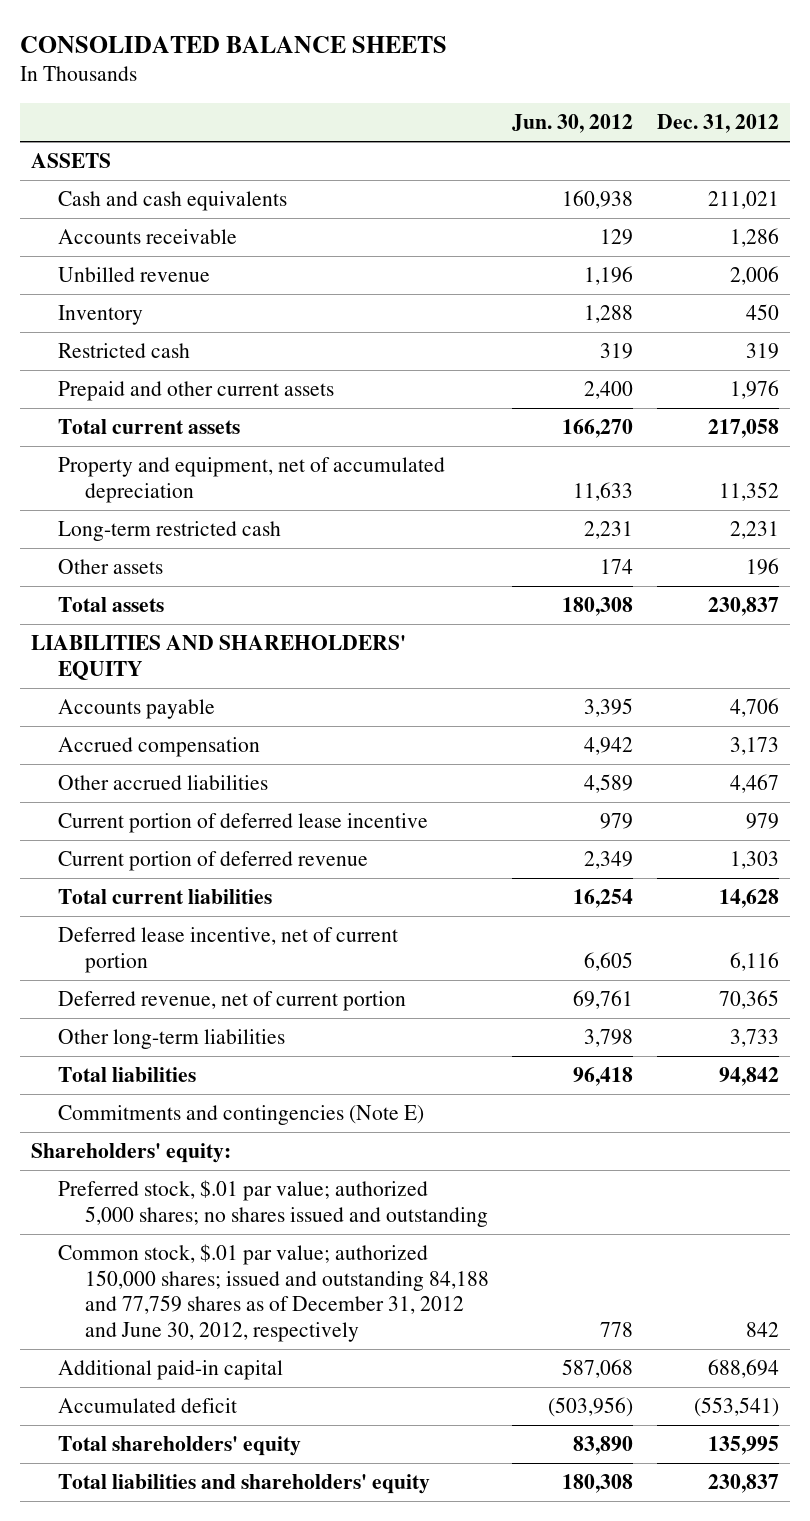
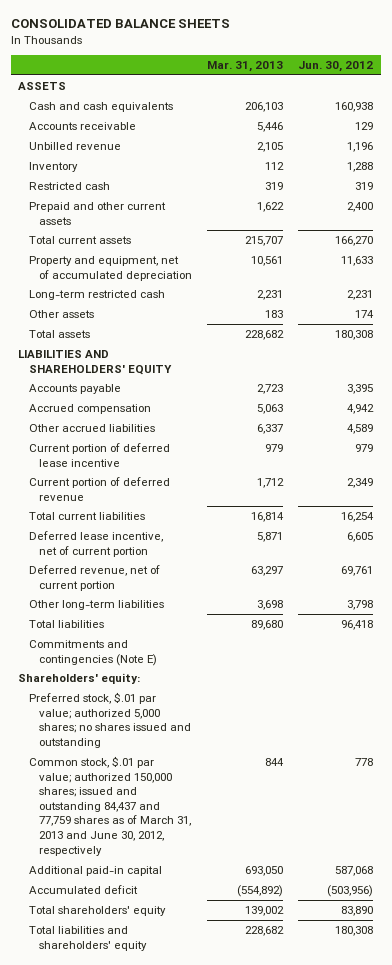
- | Jun. 30, 2012 | Dec. 31, 2012
+ | Mar. 31, 2013 | Jun. 30, 2012
- Common stock, $.01 par value; authorized 150,000 shares; issued and outstanding 84,188 and 77,759 shares as of December 31, 2012 and June 30, 2012, respectively | 778 | 842
+ Common stock, $.01 par value; authorized 150,000 shares; issued and outstanding 84,437 and 77,759 shares as of March 31, 2013 and June 30, 2012, respectively | 844 | 778

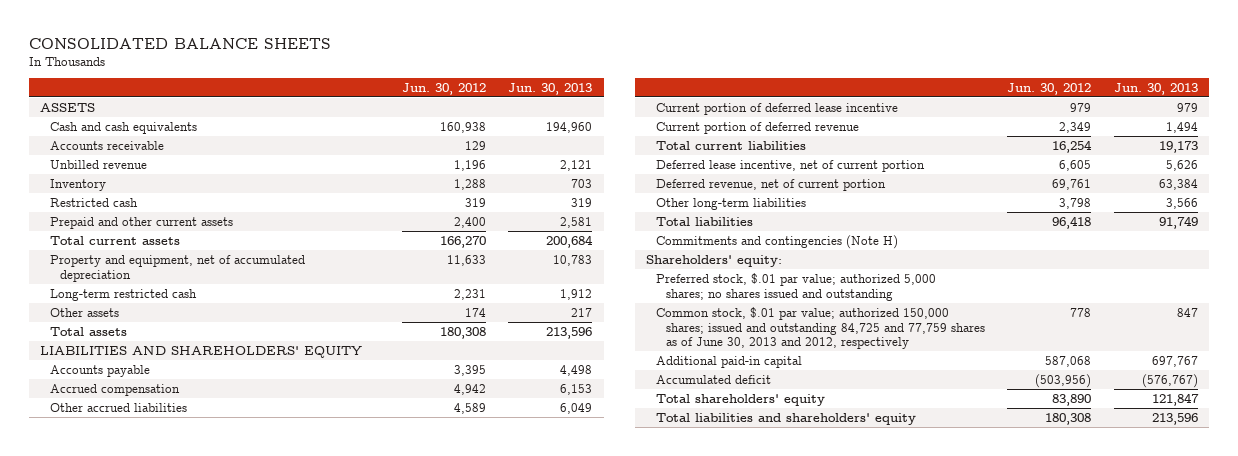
- | Mar. 31, 2013 | Jun. 30, 2012
+ | Jun. 30, 2012 | Jun. 30, 2013
- Commitments and contingencies (Note E)
+ Commitments and contingencies (Note H)
- Common stock, $.01 par value; authorized 150,000 shares; issued and outstanding 84,437 and 77,759 shares as of March 31, 2013 and June 30, 2012, respectively | 844 | 778
+ Common stock, $.01 par value; authorized 150,000 shares; issued and outstanding 84,725 and 77,759 shares as of June 30, 2013 and 2012, respectively | 778 | 847

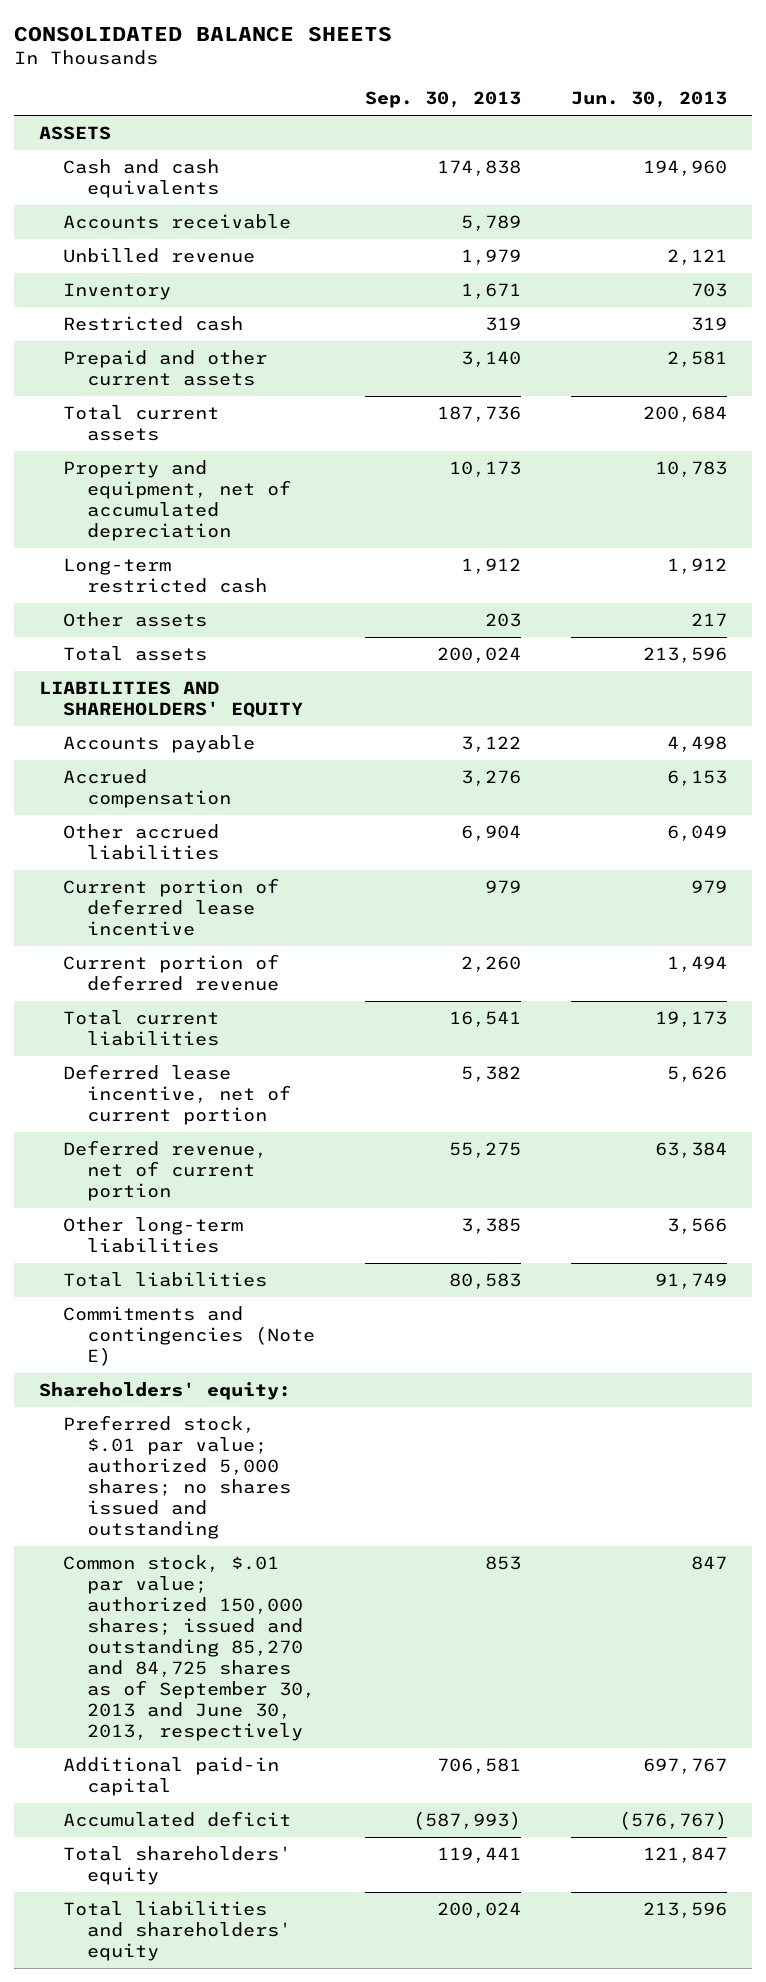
- | Jun. 30, 2012 | Jun. 30, 2013
+ | Sep. 30, 2013 | Jun. 30, 2013
- Commitments and contingencies (Note H)
+ Commitments and contingencies (Note E)
- Common stock, $.01 par value; authorized 150,000 shares; issued and outstanding 84,725 and 77,759 shares as of June 30, 2013 and 2012, respectively | 778 | 847
+ Common stock, $.01 par value; authorized 150,000 shares; issued and outstanding 85,270 and 84,725 shares as of September 30, 2013 and June 30, 2013, respectively | 853 | 847

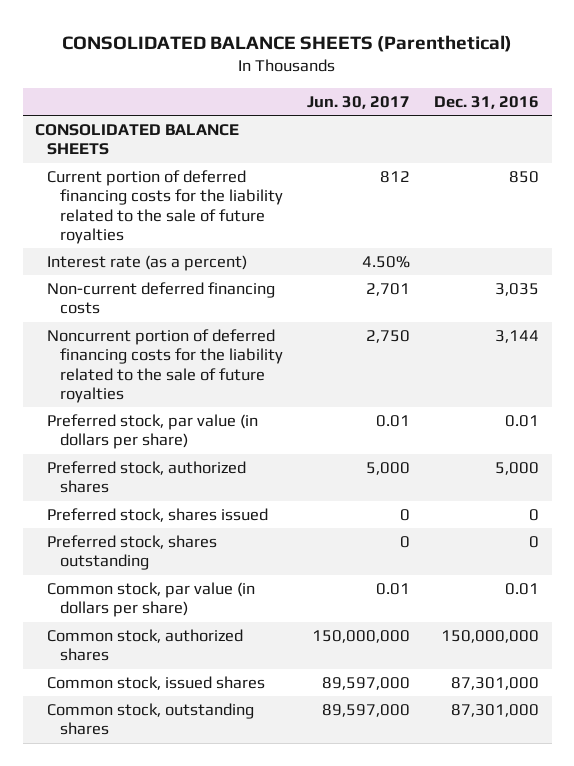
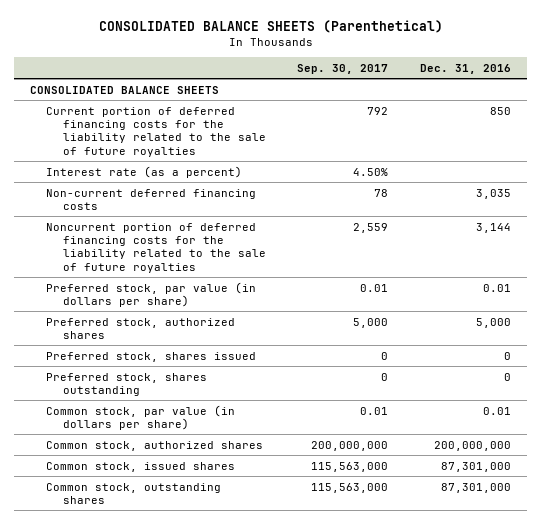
- | Jun. 30, 2017 | Dec. 31, 2016
+ | Sep. 30, 2017 | Dec. 31, 2016
- Common stock, authorized shares | 150,000,000 | 150,000,000
+ Common stock, authorized shares | 200,000,000 | 200,000,000

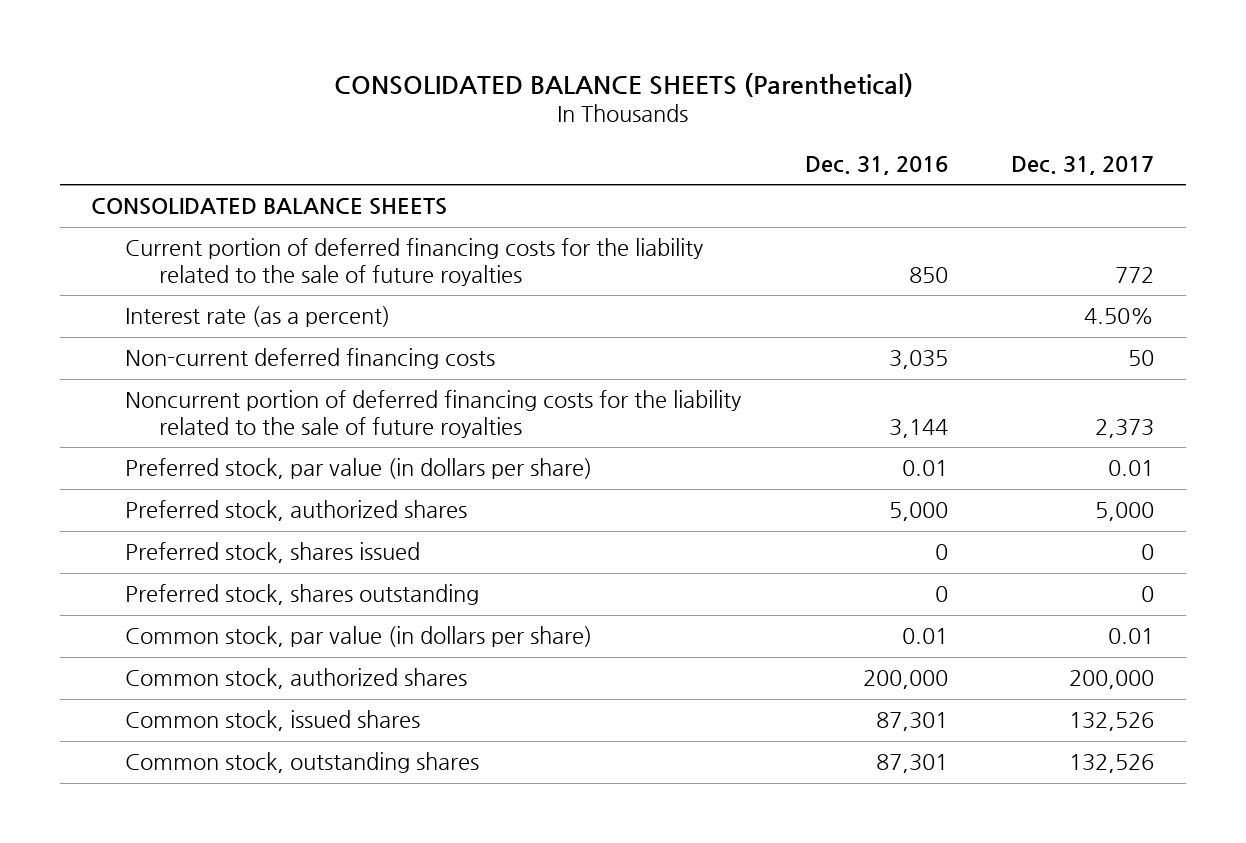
- | Sep. 30, 2017 | Dec. 31, 2016
+ | Dec. 31, 2016 | Dec. 31, 2017
- Common stock, authorized shares | 200,000,000 | 200,000,000
- Common stock, issued shares | 115,563,000 | 87,301,000
- Common stock, outstanding shares | 115,563,000 | 87,301,000
+ Common stock, authorized shares | 200,000 | 200,000
+ Common stock, issued shares | 87,301 | 132,526
+ Common stock, outstanding shares | 87,301 | 132,526

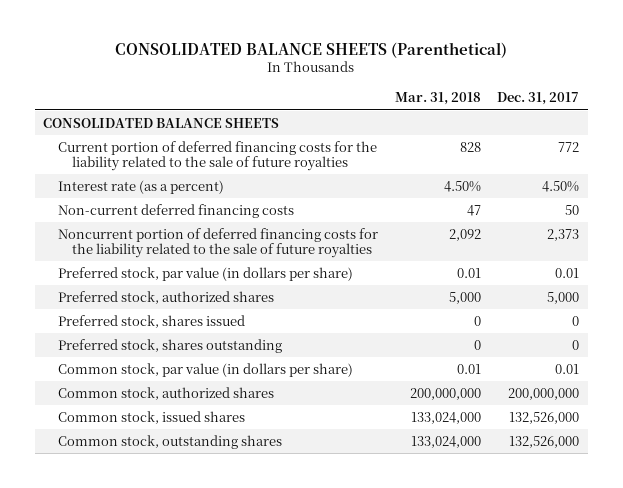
- | Dec. 31, 2016 | Dec. 31, 2017
+ | Mar. 31, 2018 | Dec. 31, 2017
- Common stock, authorized shares | 200,000 | 200,000
- Common stock, issued shares | 87,301 | 132,526
- Common stock, outstanding shares | 87,301 | 132,526
+ Common stock, authorized shares | 200,000,000 | 200,000,000
+ Common stock, issued shares | 133,024,000 | 132,526,000
+ Common stock, outstanding shares | 133,024,000 | 132,526,000

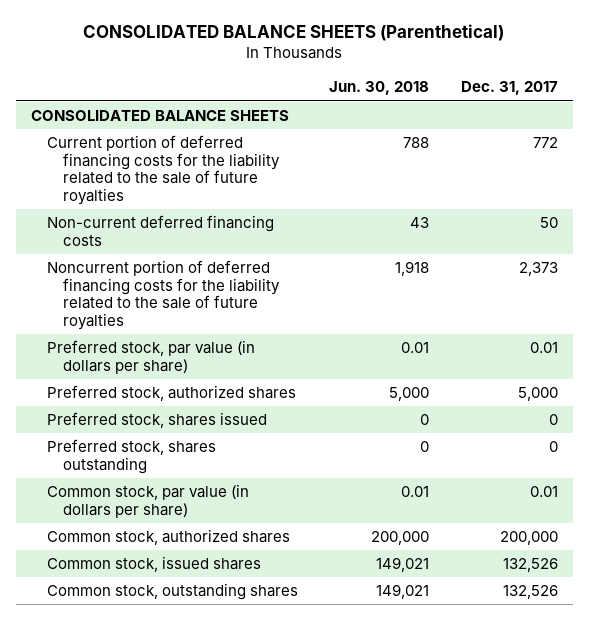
- | Mar. 31, 2018 | Dec. 31, 2017
+ | Jun. 30, 2018 | Dec. 31, 2017
- Interest rate (as a percent) | 4.50% | 4.50%
- Common stock, authorized shares | 200,000,000 | 200,000,000
- Common stock, issued shares | 133,024,000 | 132,526,000
- Common stock, outstanding shares | 133,024,000 | 132,526,000
+ Common stock, authorized shares | 200,000 | 200,000
+ Common stock, issued shares | 149,021 | 132,526
+ Common stock, outstanding shares | 149,021 | 132,526

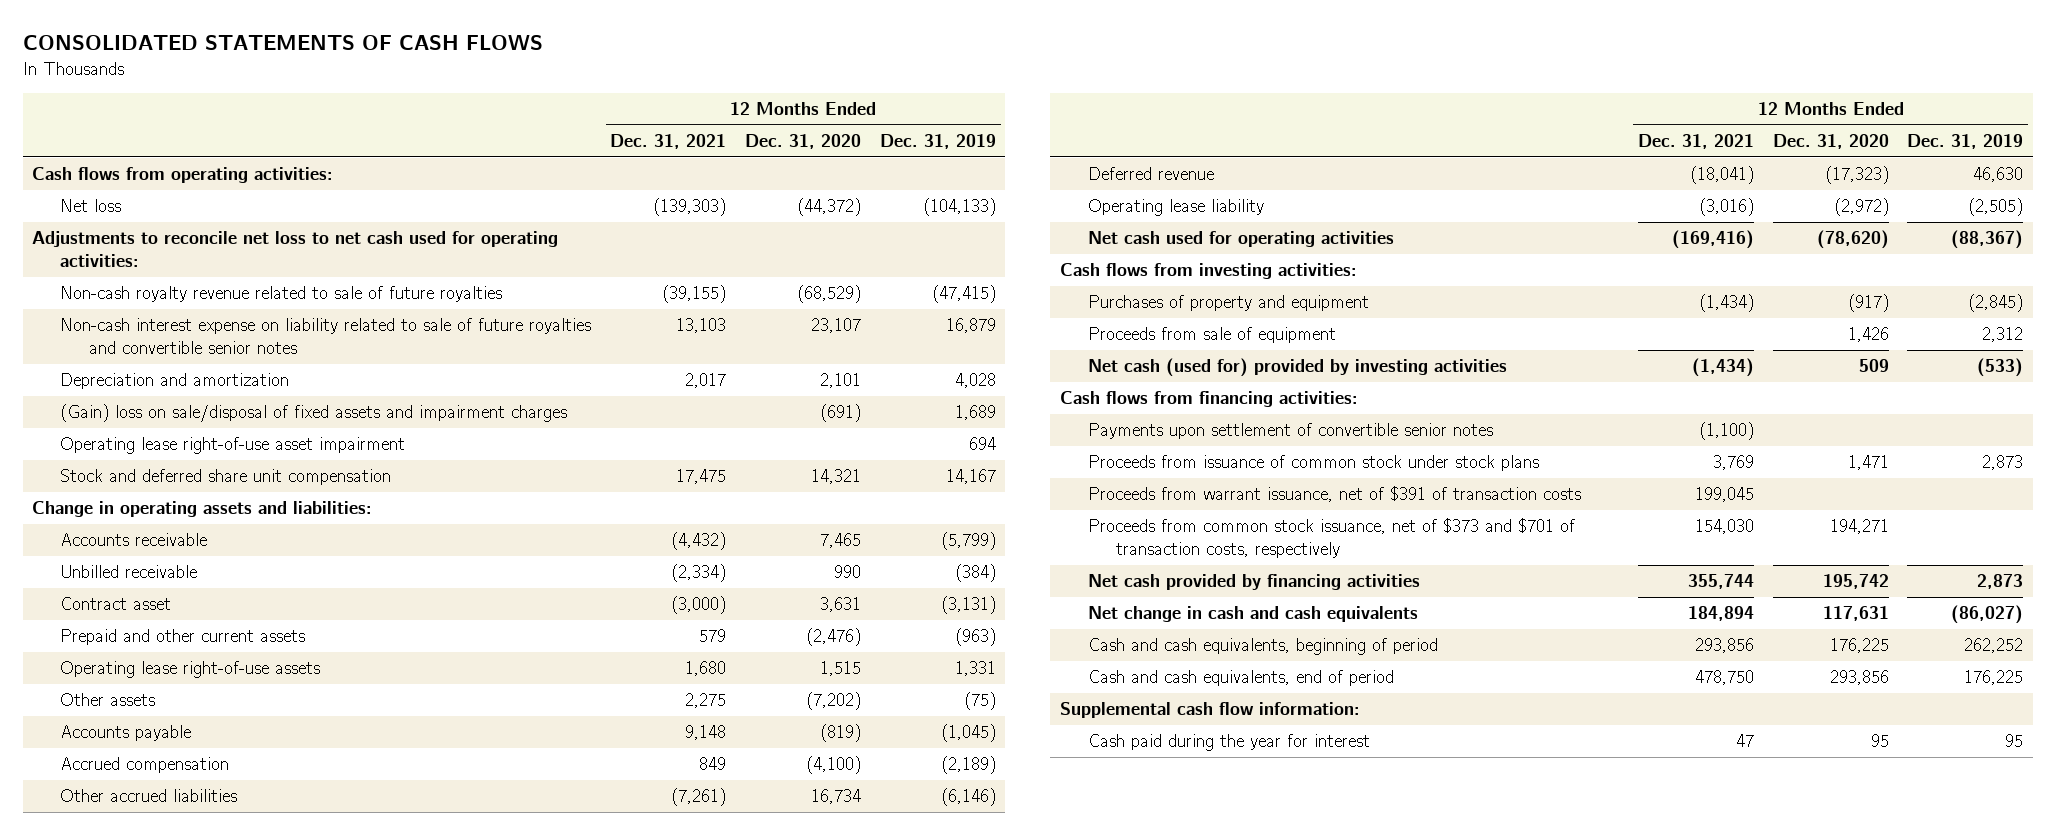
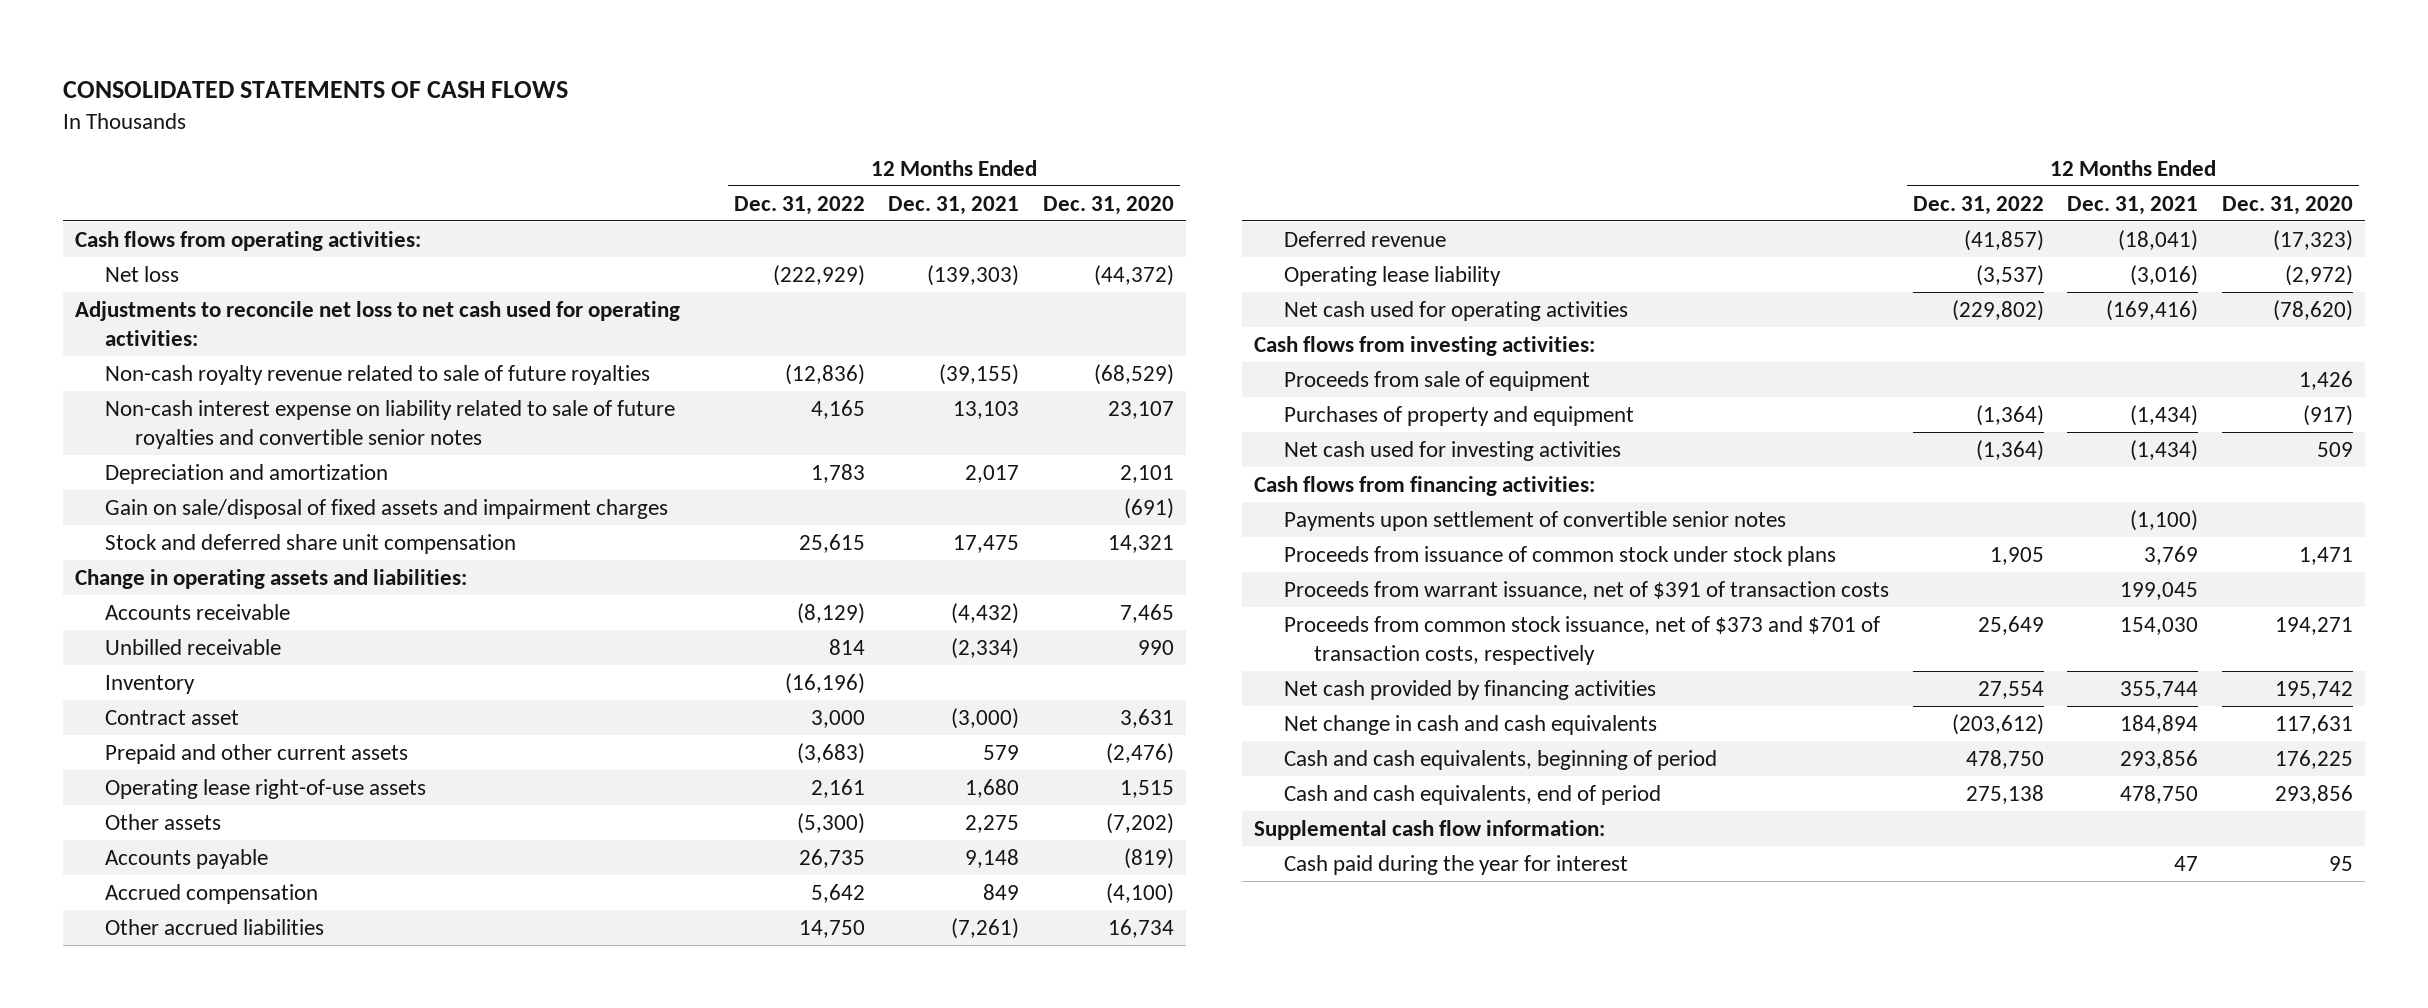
- | 12 Months Ended Dec. 31, 2021 | 12 Months Ended Dec. 31, 2020 | 12 Months Ended Dec. 31, 2019
+ | 12 Months Ended Dec. 31, 2022 | 12 Months Ended Dec. 31, 2021 | 12 Months Ended Dec. 31, 2020
- (Gain) loss on sale/disposal of fixed assets and impairment charges | | (691) | 1,689
- Operating lease right-of-use asset impairment | | | 694
+ Gain on sale/disposal of fixed assets and impairment charges | | | (691)
+ Inventory | (16,196) | |
- Net cash (used for) provided by investing activities | (1,434) | 509 | (533)
moved down: Purchases of property and equipment | (1,364) | (1,434) | (917)
+ Net cash used for investing activities | (1,364) | (1,434) | 509

